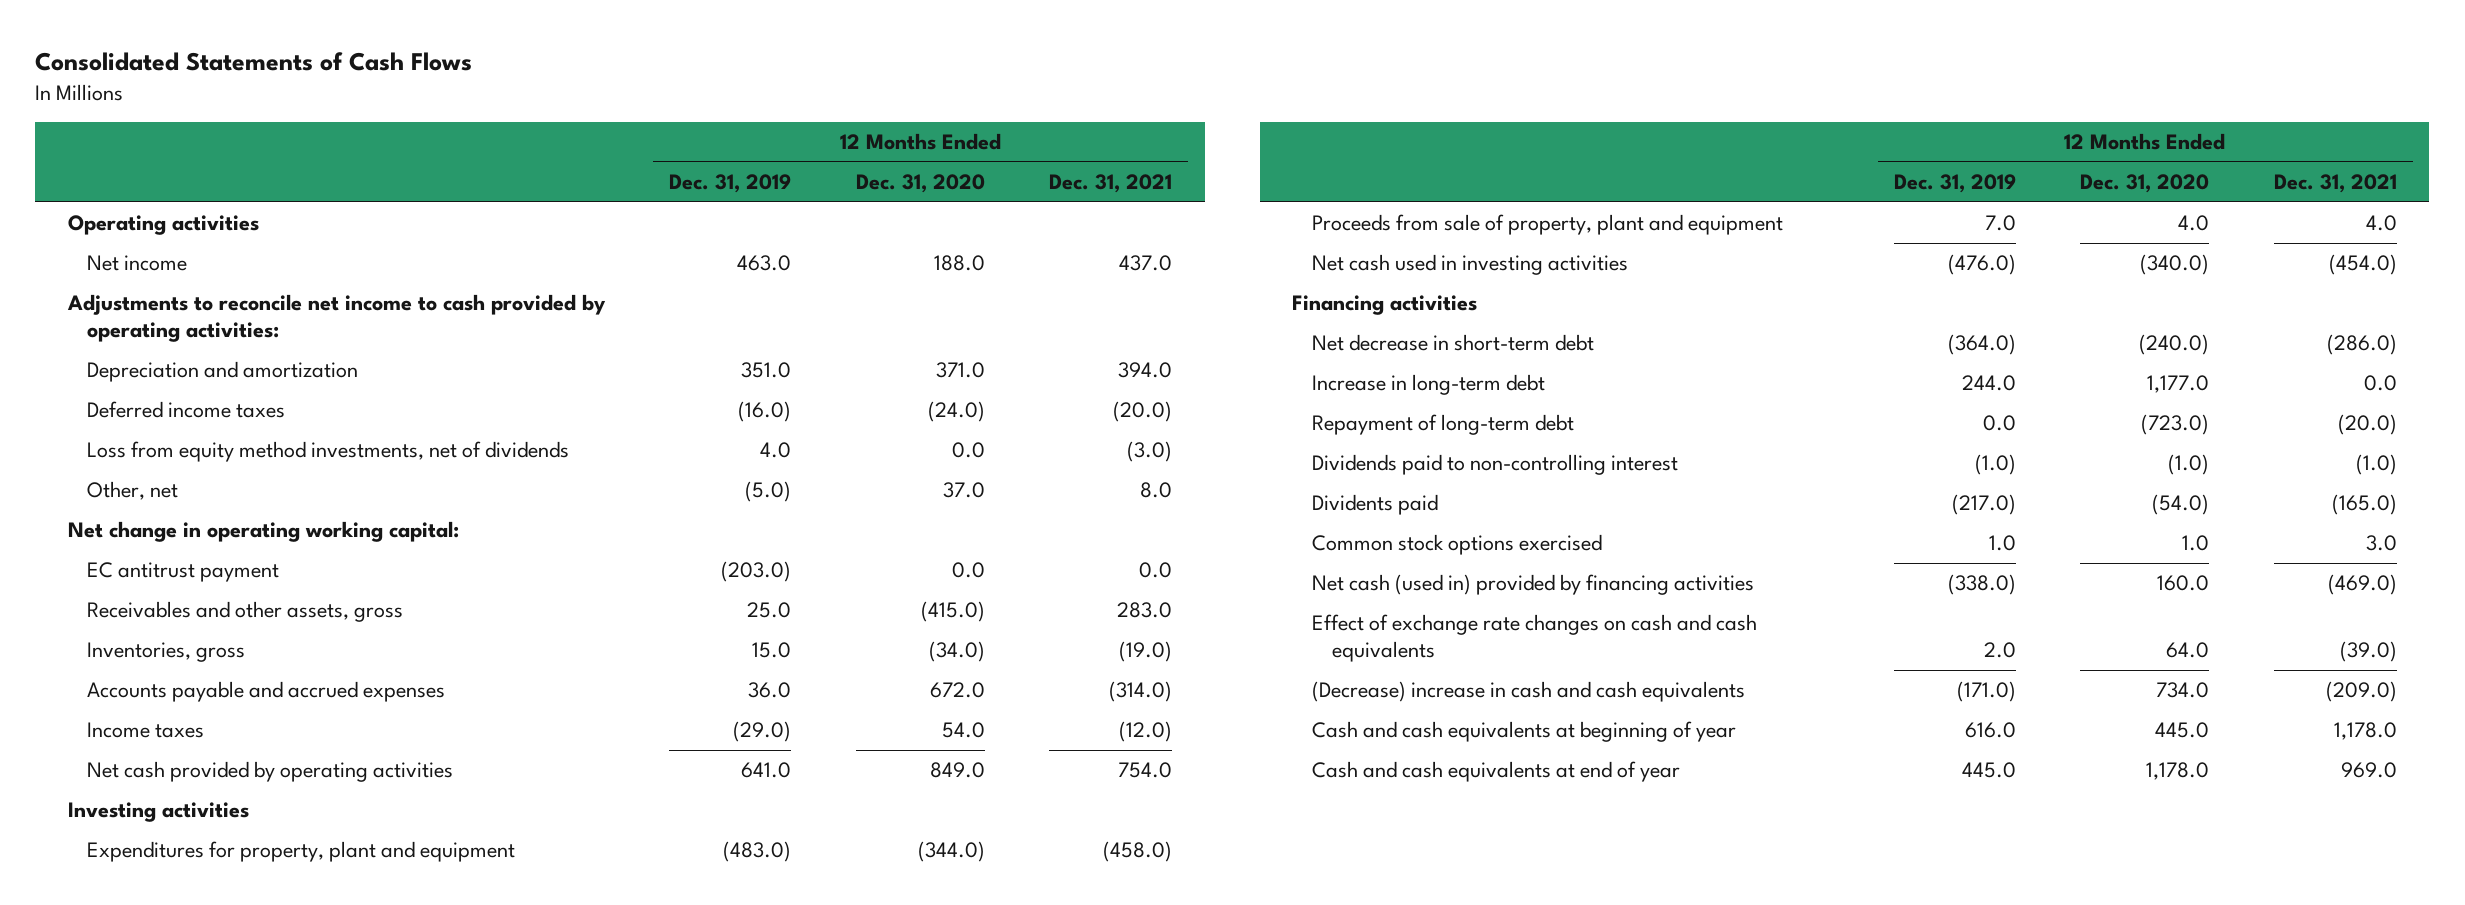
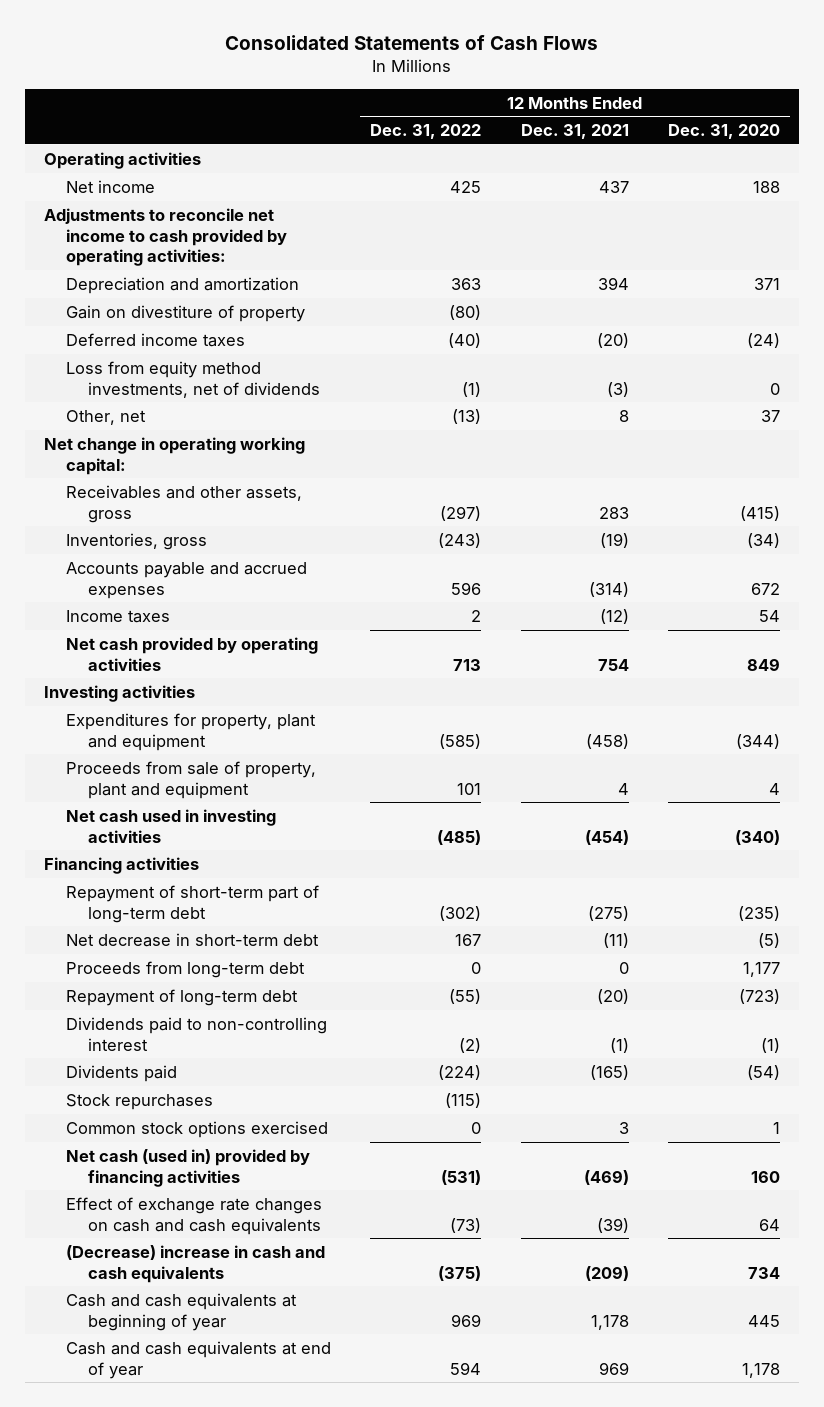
- | 12 Months Ended Dec. 31, 2019 | 12 Months Ended Dec. 31, 2020 | 12 Months Ended Dec. 31, 2021
+ | 12 Months Ended Dec. 31, 2022 | 12 Months Ended Dec. 31, 2021 | 12 Months Ended Dec. 31, 2020
- Net income | 463.0 | 188.0 | 437.0
+ Net income | 425 | 437 | 188
- Depreciation and amortization | 351.0 | 371.0 | 394.0
- Deferred income taxes | (16.0) | (24.0) | (20.0)
- Loss from equity method investments, net of dividends | 4.0 | 0.0 | (3.0)
- Other, net | (5.0) | 37.0 | 8.0
+ Depreciation and amortization | 363 | 394 | 371
+ Gain on divestiture of property | (80) | |
+ Deferred income taxes | (40) | (20) | (24)
+ Loss from equity method investments, net of dividends | (1) | (3) | 0
+ Other, net | (13) | 8 | 37
- EC antitrust payment | (203.0) | 0.0 | 0.0
- Receivables and other assets, gross | 25.0 | (415.0) | 283.0
- Inventories, gross | 15.0 | (34.0) | (19.0)
- Accounts payable and accrued expenses | 36.0 | 672.0 | (314.0)
- Income taxes | (29.0) | 54.0 | (12.0)
- Net cash provided by operating activities | 641.0 | 849.0 | 754.0
+ Receivables and other assets, gross | (297) | 283 | (415)
+ Inventories, gross | (243) | (19) | (34)
+ Accounts payable and accrued expenses | 596 | (314) | 672
+ Income taxes | 2 | (12) | 54
+ Net cash provided by operating activities | 713 | 754 | 849
- Expenditures for property, plant and equipment | (483.0) | (344.0) | (458.0)
- Proceeds from sale of property, plant and equipment | 7.0 | 4.0 | 4.0
- Net cash used in investing activities | (476.0) | (340.0) | (454.0)
+ Expenditures for property, plant and equipment | (585) | (458) | (344)
+ Proceeds from sale of property, plant and equipment | 101 | 4 | 4
+ Net cash used in investing activities | (485) | (454) | (340)
- Net decrease in short-term debt | (364.0) | (240.0) | (286.0)
- Increase in long-term debt | 244.0 | 1,177.0 | 0.0
- Repayment of long-term debt | 0.0 | (723.0) | (20.0)
- Dividends paid to non-controlling interest | (1.0) | (1.0) | (1.0)
- Dividents paid | (217.0) | (54.0) | (165.0)
- Common stock options exercised | 1.0 | 1.0 | 3.0
- Net cash (used in) provided by financing activities | (338.0) | 160.0 | (469.0)
- Effect of exchange rate changes on cash and cash equivalents | 2.0 | 64.0 | (39.0)
- (Decrease) increase in cash and cash equivalents | (171.0) | 734.0 | (209.0)
- Cash and cash equivalents at beginning of year | 616.0 | 445.0 | 1,178.0
- Cash and cash equivalents at end of year | 445.0 | 1,178.0 | 969.0
+ Repayment of short-term part of long-term debt | (302) | (275) | (235)
+ Net decrease in short-term debt | 167 | (11) | (5)
+ Proceeds from long-term debt | 0 | 0 | 1,177
+ Repayment of long-term debt | (55) | (20) | (723)
+ Dividends paid to non-controlling interest | (2) | (1) | (1)
+ Dividents paid | (224) | (165) | (54)
+ Stock repurchases | (115) | |
+ Common stock options exercised | 0 | 3 | 1
+ Net cash (used in) provided by financing activities | (531) | (469) | 160
+ Effect of exchange rate changes on cash and cash equivalents | (73) | (39) | 64
+ (Decrease) increase in cash and cash equivalents | (375) | (209) | 734
+ Cash and cash equivalents at beginning of year | 969 | 1,178 | 445
+ Cash and cash equivalents at end of year | 594 | 969 | 1,178

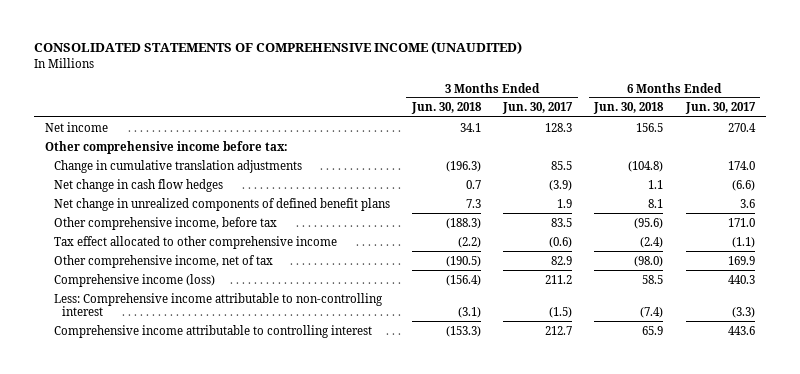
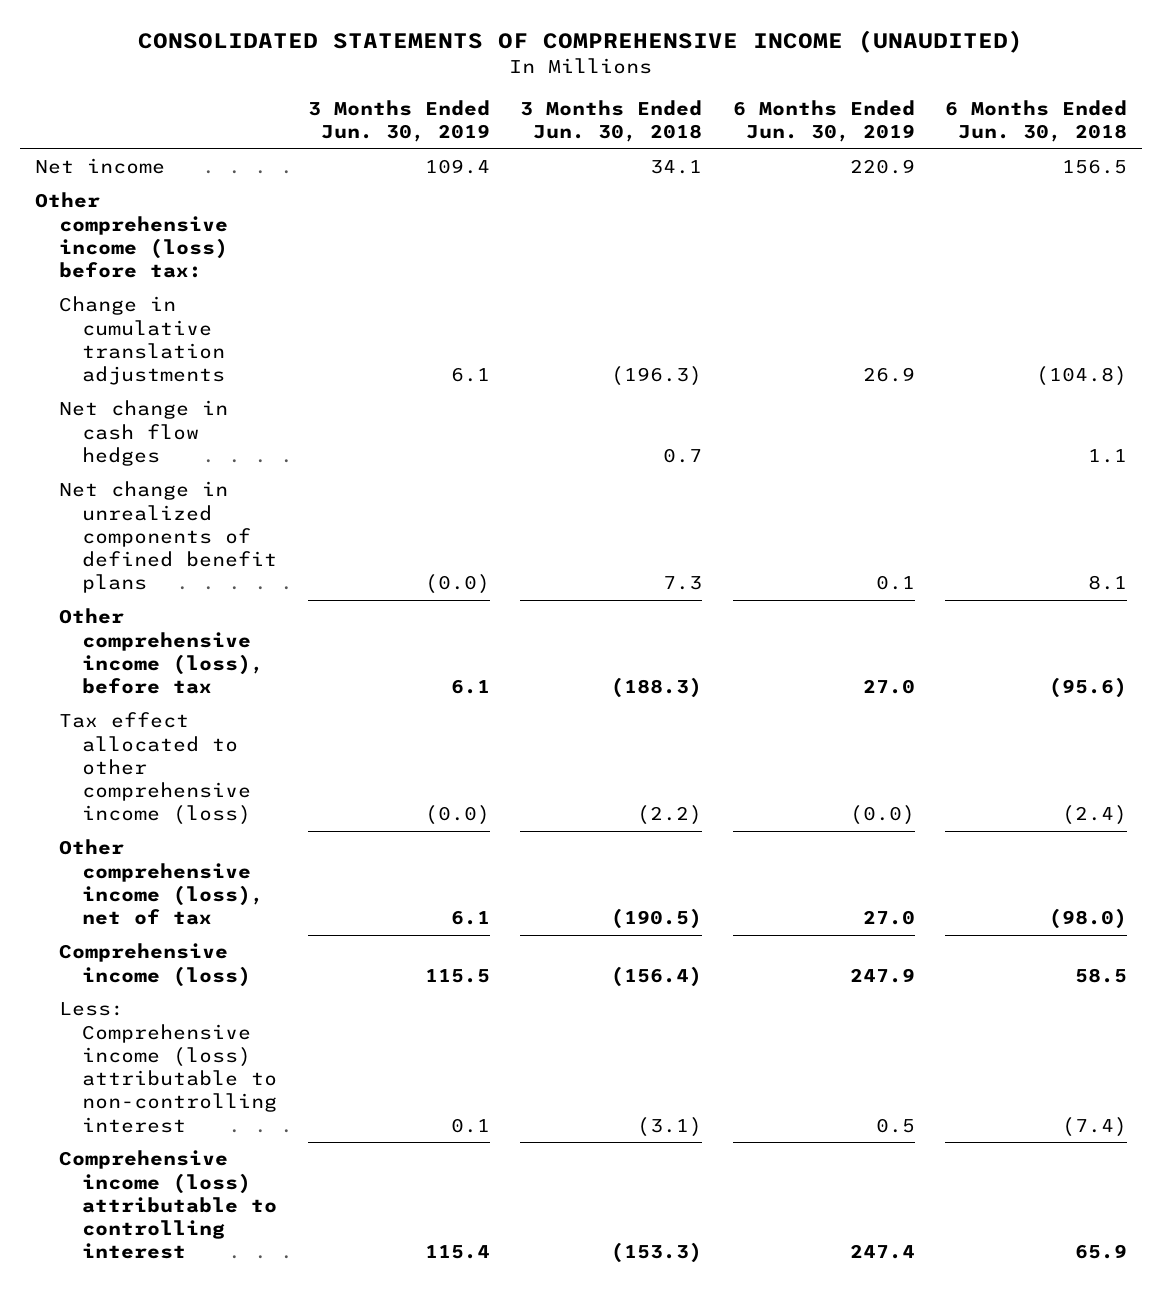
- | 3 Months Ended Jun. 30, 2018 | 3 Months Ended Jun. 30, 2017 | 6 Months Ended Jun. 30, 2018 | 6 Months Ended Jun. 30, 2017
+ | 3 Months Ended Jun. 30, 2019 | 3 Months Ended Jun. 30, 2018 | 6 Months Ended Jun. 30, 2019 | 6 Months Ended Jun. 30, 2018
- Other comprehensive income before tax:
+ Other comprehensive income (loss) before tax:
- Other comprehensive income, before tax | (188.3) | 83.5 | (95.6) | 171.0
- Tax effect allocated to other comprehensive income | (2.2) | (0.6) | (2.4) | (1.1)
- Other comprehensive income, net of tax | (190.5) | 82.9 | (98.0) | 169.9
+ Other comprehensive income (loss), before tax | 6.1 | (188.3) | 27.0 | (95.6)
+ Tax effect allocated to other comprehensive income (loss) | (0.0) | (2.2) | (0.0) | (2.4)
+ Other comprehensive income (loss), net of tax | 6.1 | (190.5) | 27.0 | (98.0)
- Less: Comprehensive income attributable to non-controlling interest | (3.1) | (1.5) | (7.4) | (3.3)
- Comprehensive income attributable to controlling interest | (153.3) | 212.7 | 65.9 | 443.6
+ Less: Comprehensive income (loss) attributable to non-controlling interest | 0.1 | (3.1) | 0.5 | (7.4)
+ Comprehensive income (loss) attributable to controlling interest | 115.4 | (153.3) | 247.4 | 65.9

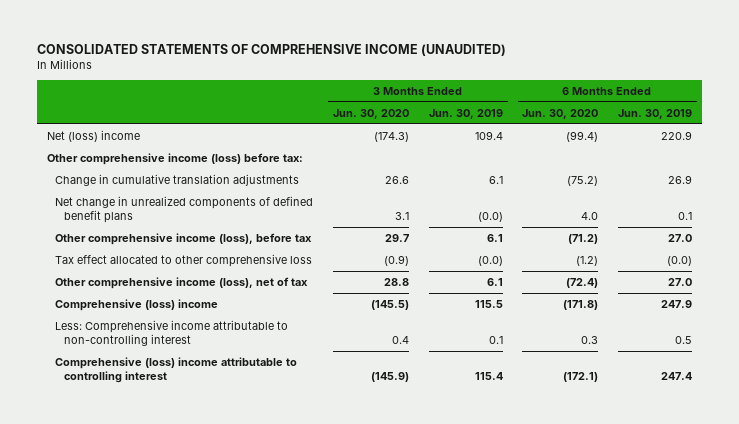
- | 3 Months Ended Jun. 30, 2019 | 3 Months Ended Jun. 30, 2018 | 6 Months Ended Jun. 30, 2019 | 6 Months Ended Jun. 30, 2018
+ | 3 Months Ended Jun. 30, 2020 | 3 Months Ended Jun. 30, 2019 | 6 Months Ended Jun. 30, 2020 | 6 Months Ended Jun. 30, 2019
- Net income | 109.4 | 34.1 | 220.9 | 156.5
+ Net (loss) income | (174.3) | 109.4 | (99.4) | 220.9
- Net change in cash flow hedges | | 0.7 | | 1.1
- Tax effect allocated to other comprehensive income (loss) | (0.0) | (2.2) | (0.0) | (2.4)
+ Tax effect allocated to other comprehensive loss | (0.9) | (0.0) | (1.2) | (0.0)
- Comprehensive income (loss) | 115.5 | (156.4) | 247.9 | 58.5
- Less: Comprehensive income (loss) attributable to non-controlling interest | 0.1 | (3.1) | 0.5 | (7.4)
- Comprehensive income (loss) attributable to controlling interest | 115.4 | (153.3) | 247.4 | 65.9
+ Comprehensive (loss) income | (145.5) | 115.5 | (171.8) | 247.9
+ Less: Comprehensive income attributable to non-controlling interest | 0.4 | 0.1 | 0.3 | 0.5
+ Comprehensive (loss) income attributable to controlling interest | (145.9) | 115.4 | (172.1) | 247.4

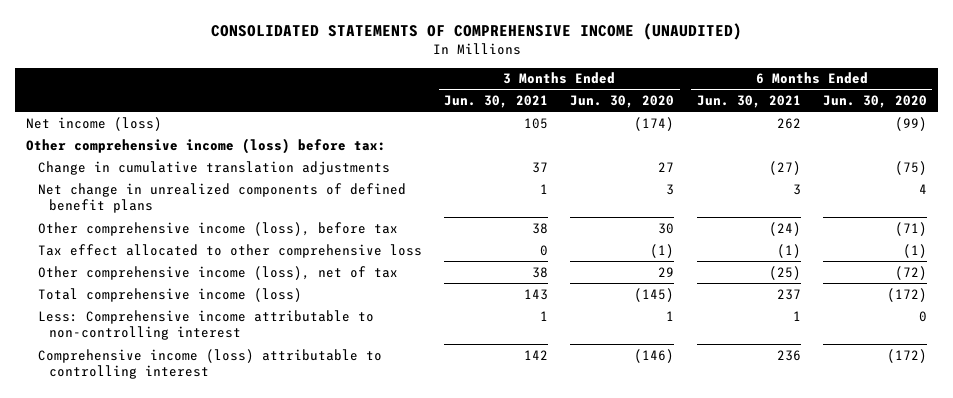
- | 3 Months Ended Jun. 30, 2020 | 3 Months Ended Jun. 30, 2019 | 6 Months Ended Jun. 30, 2020 | 6 Months Ended Jun. 30, 2019
+ | 3 Months Ended Jun. 30, 2021 | 3 Months Ended Jun. 30, 2020 | 6 Months Ended Jun. 30, 2021 | 6 Months Ended Jun. 30, 2020
- Net (loss) income | (174.3) | 109.4 | (99.4) | 220.9
+ Net income (loss) | 105 | (174) | 262 | (99)
- Change in cumulative translation adjustments | 26.6 | 6.1 | (75.2) | 26.9
- Net change in unrealized components of defined benefit plans | 3.1 | (0.0) | 4.0 | 0.1
- Other comprehensive income (loss), before tax | 29.7 | 6.1 | (71.2) | 27.0
- Tax effect allocated to other comprehensive loss | (0.9) | (0.0) | (1.2) | (0.0)
- Other comprehensive income (loss), net of tax | 28.8 | 6.1 | (72.4) | 27.0
- Comprehensive (loss) income | (145.5) | 115.5 | (171.8) | 247.9
- Less: Comprehensive income attributable to non-controlling interest | 0.4 | 0.1 | 0.3 | 0.5
- Comprehensive (loss) income attributable to controlling interest | (145.9) | 115.4 | (172.1) | 247.4
+ Change in cumulative translation adjustments | 37 | 27 | (27) | (75)
+ Net change in unrealized components of defined benefit plans | 1 | 3 | 3 | 4
+ Other comprehensive income (loss), before tax | 38 | 30 | (24) | (71)
+ Tax effect allocated to other comprehensive loss | 0 | (1) | (1) | (1)
+ Other comprehensive income (loss), net of tax | 38 | 29 | (25) | (72)
+ Total comprehensive income (loss) | 143 | (145) | 237 | (172)
+ Less: Comprehensive income attributable to non-controlling interest | 1 | 1 | 1 | 0
+ Comprehensive income (loss) attributable to controlling interest | 142 | (146) | 236 | (172)

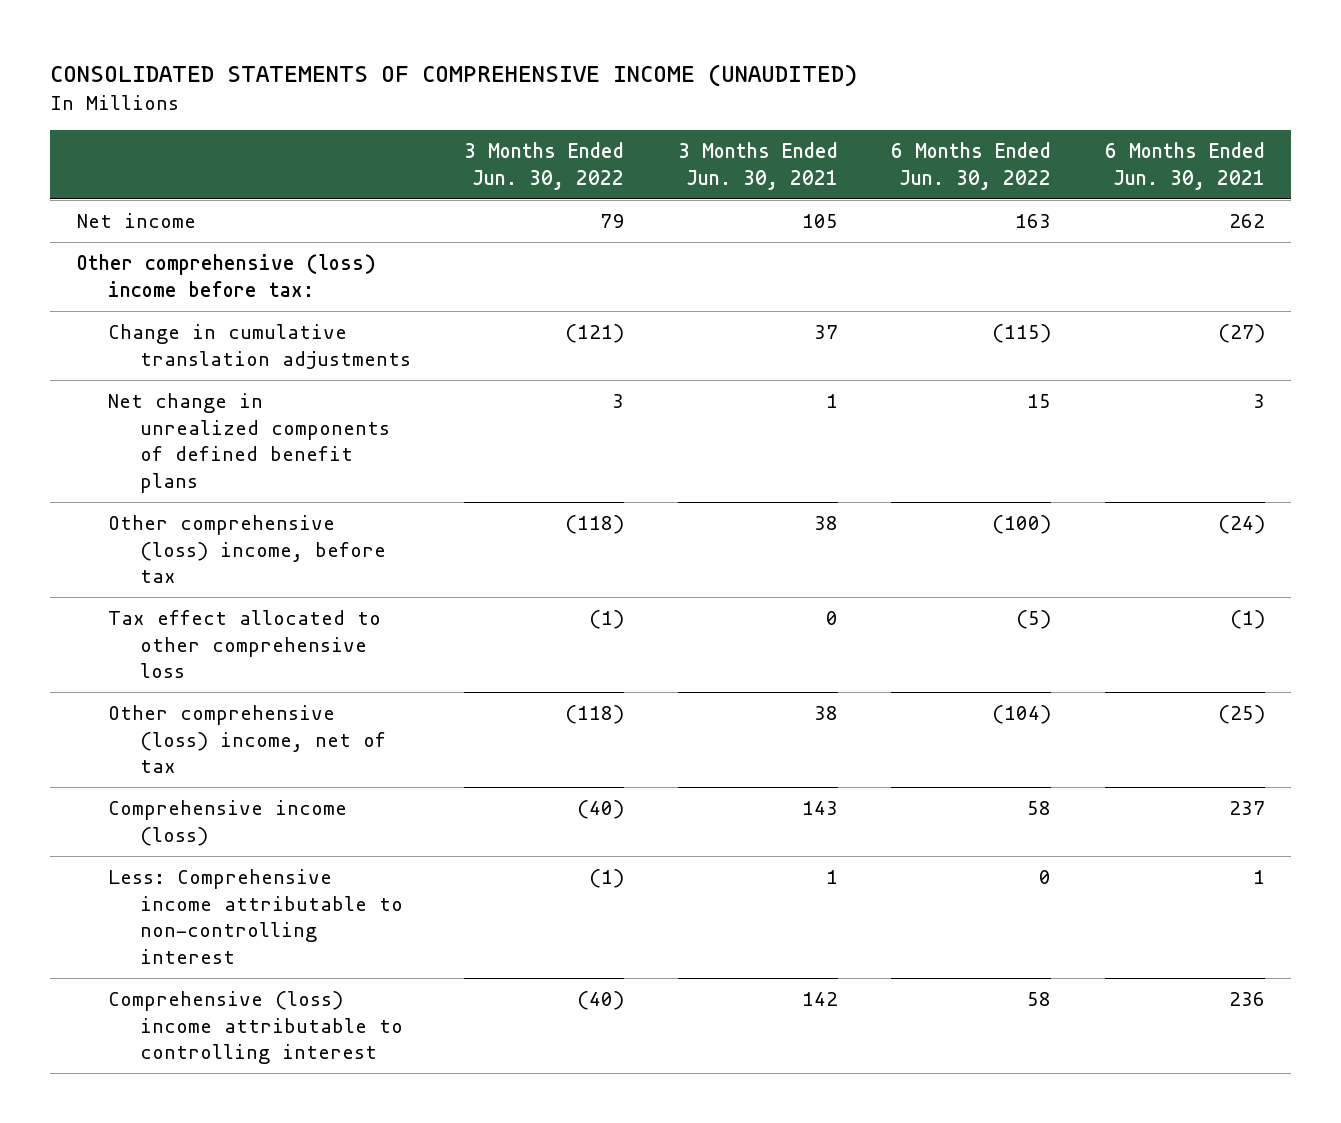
- | 3 Months Ended Jun. 30, 2021 | 3 Months Ended Jun. 30, 2020 | 6 Months Ended Jun. 30, 2021 | 6 Months Ended Jun. 30, 2020
+ | 3 Months Ended Jun. 30, 2022 | 3 Months Ended Jun. 30, 2021 | 6 Months Ended Jun. 30, 2022 | 6 Months Ended Jun. 30, 2021
- Net income (loss) | 105 | (174) | 262 | (99)
- Other comprehensive income (loss) before tax:
+ Net income | 79 | 105 | 163 | 262
+ Other comprehensive (loss) income before tax:
- Other comprehensive income (loss), before tax | 38 | 30 | (24) | (71)
+ Other comprehensive (loss) income, before tax | (118) | 38 | (100) | (24)
- Other comprehensive income (loss), net of tax | 38 | 29 | (25) | (72)
- Total comprehensive income (loss) | 143 | (145) | 237 | (172)
+ Other comprehensive (loss) income, net of tax | (118) | 38 | (104) | (25)
+ Comprehensive income (loss) | (40) | 143 | 58 | 237
- Comprehensive income (loss) attributable to controlling interest | 142 | (146) | 236 | (172)
+ Comprehensive (loss) income attributable to controlling interest | (40) | 142 | 58 | 236

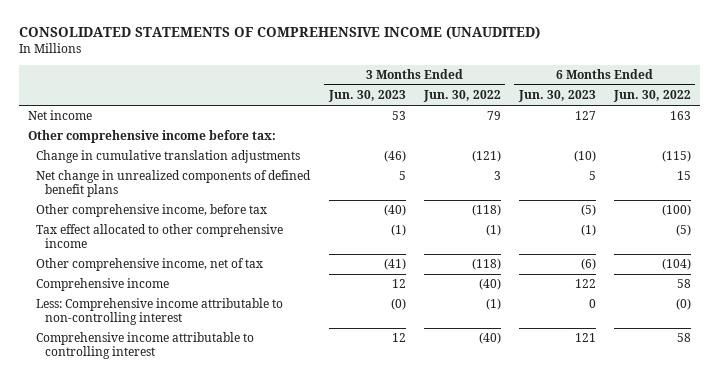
- | 3 Months Ended Jun. 30, 2022 | 3 Months Ended Jun. 30, 2021 | 6 Months Ended Jun. 30, 2022 | 6 Months Ended Jun. 30, 2021
+ | 3 Months Ended Jun. 30, 2023 | 3 Months Ended Jun. 30, 2022 | 6 Months Ended Jun. 30, 2023 | 6 Months Ended Jun. 30, 2022
- Other comprehensive (loss) income before tax:
+ Other comprehensive income before tax:
- Other comprehensive (loss) income, before tax | (118) | 38 | (100) | (24)
- Tax effect allocated to other comprehensive loss | (1) | 0 | (5) | (1)
- Other comprehensive (loss) income, net of tax | (118) | 38 | (104) | (25)
- Comprehensive income (loss) | (40) | 143 | 58 | 237
- Less: Comprehensive income attributable to non-controlling interest | (1) | 1 | 0 | 1
- Comprehensive (loss) income attributable to controlling interest | (40) | 142 | 58 | 236
+ Other comprehensive income, before tax | (40) | (118) | (5) | (100)
+ Tax effect allocated to other comprehensive income | (1) | (1) | (1) | (5)
+ Other comprehensive income, net of tax | (41) | (118) | (6) | (104)
+ Comprehensive income | 12 | (40) | 122 | 58
+ Less: Comprehensive income attributable to non-controlling interest | (0) | (1) | 0 | (0)
+ Comprehensive income attributable to controlling interest | 12 | (40) | 121 | 58

